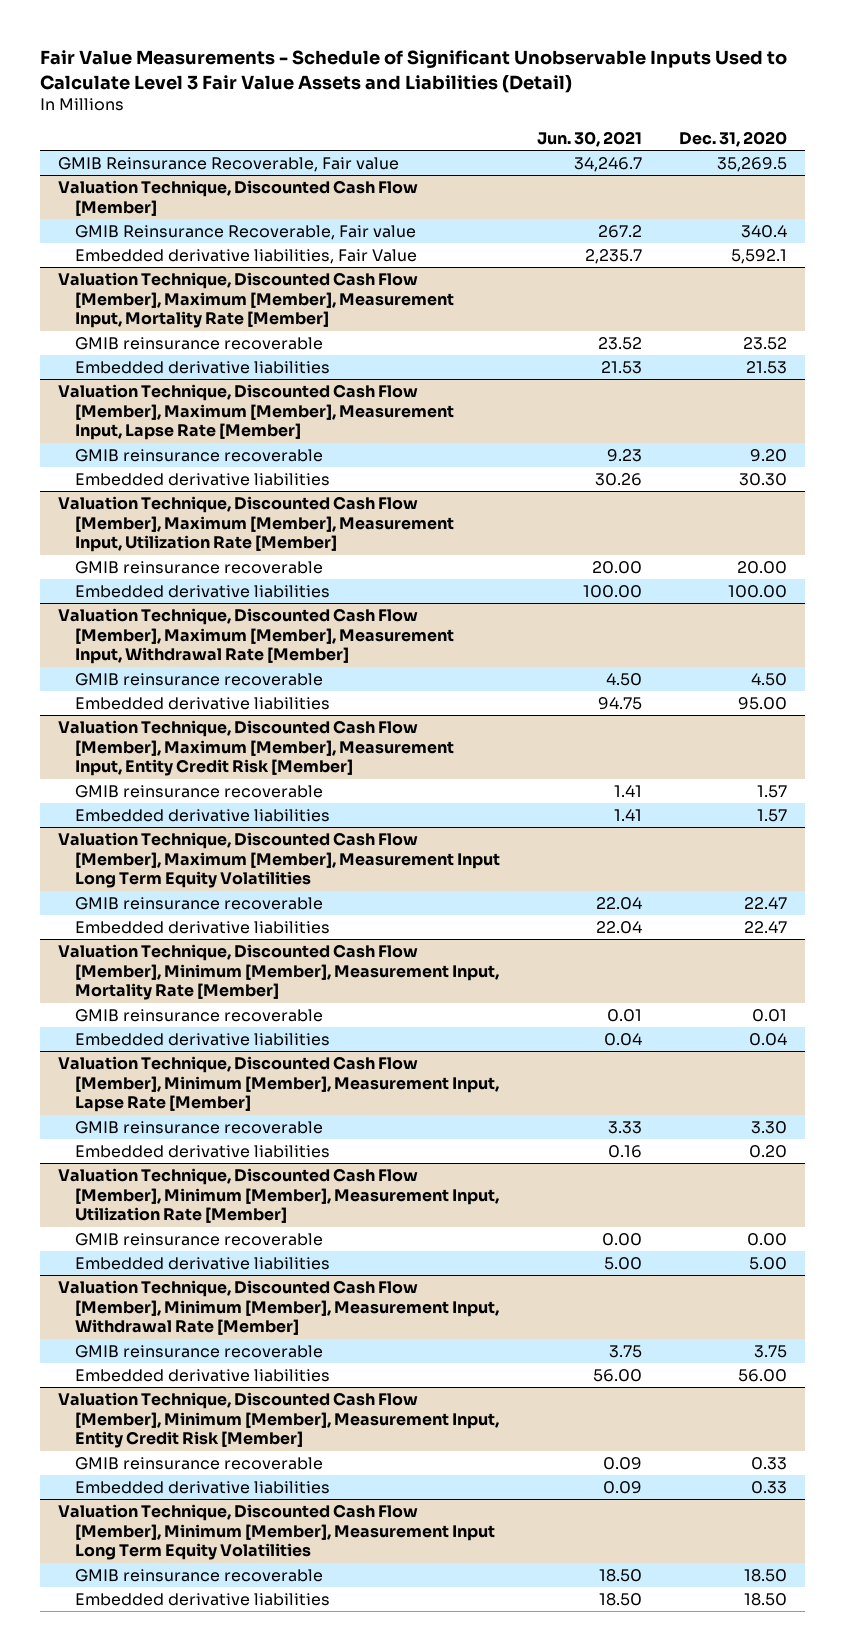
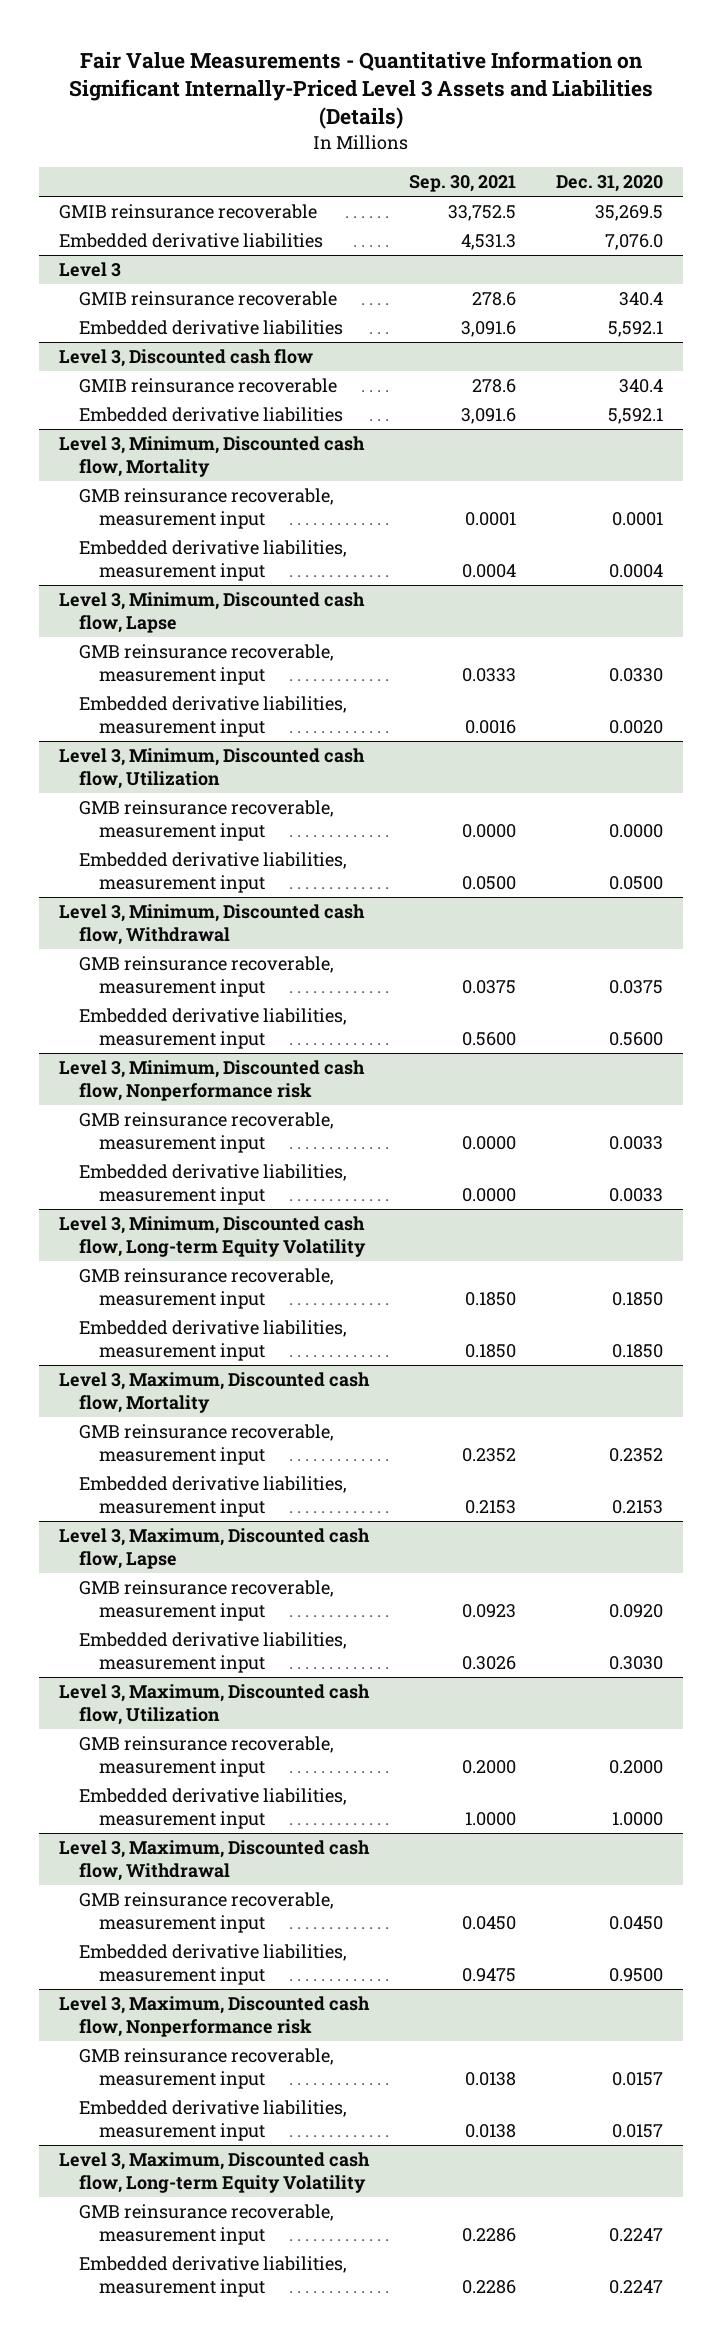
- Fair Value Measurements - Schedule of Significant Unobservable Inputs Used to Calculate Level 3 Fair Value Assets and Liabilities (Detail)
+ Fair Value Measurements - Quantitative Information on Significant Internally-Priced Level 3 Assets and Liabilities (Details)
- | Jun. 30, 2021 | Dec. 31, 2020
+ | Sep. 30, 2021 | Dec. 31, 2020
- GMIB Reinsurance Recoverable, Fair value | 34,246.7 | 35,269.5
- Valuation Technique, Discounted Cash Flow [Member]
- GMIB Reinsurance Recoverable, Fair value | 267.2 | 340.4
- Embedded derivative liabilities, Fair Value | 2,235.7 | 5,592.1
- Valuation Technique, Discounted Cash Flow [Member], Maximum [Member], Measurement Input, Mortality Rate [Member]
- GMIB reinsurance recoverable | 23.52 | 23.52
- Embedded derivative liabilities | 21.53 | 21.53
- Valuation Technique, Discounted Cash Flow [Member], Maximum [Member], Measurement Input, Lapse Rate [Member]
- GMIB reinsurance recoverable | 9.23 | 9.20
- Embedded derivative liabilities | 30.26 | 30.30
- Valuation Technique, Discounted Cash Flow [Member], Maximum [Member], Measurement Input, Utilization Rate [Member]
- GMIB reinsurance recoverable | 20.00 | 20.00
- Embedded derivative liabilities | 100.00 | 100.00
- Valuation Technique, Discounted Cash Flow [Member], Maximum [Member], Measurement Input, Withdrawal Rate [Member]
- GMIB reinsurance recoverable | 4.50 | 4.50
- Embedded derivative liabilities | 94.75 | 95.00
- Valuation Technique, Discounted Cash Flow [Member], Maximum [Member], Measurement Input, Entity Credit Risk [Member]
- GMIB reinsurance recoverable | 1.41 | 1.57
- Embedded derivative liabilities | 1.41 | 1.57
- Valuation Technique, Discounted Cash Flow [Member], Maximum [Member], Measurement Input Long Term Equity Volatilities
- GMIB reinsurance recoverable | 22.04 | 22.47
- Embedded derivative liabilities | 22.04 | 22.47
- Valuation Technique, Discounted Cash Flow [Member], Minimum [Member], Measurement Input, Mortality Rate [Member]
- GMIB reinsurance recoverable | 0.01 | 0.01
- Embedded derivative liabilities | 0.04 | 0.04
- Valuation Technique, Discounted Cash Flow [Member], Minimum [Member], Measurement Input, Lapse Rate [Member]
- GMIB reinsurance recoverable | 3.33 | 3.30
- Embedded derivative liabilities | 0.16 | 0.20
- Valuation Technique, Discounted Cash Flow [Member], Minimum [Member], Measurement Input, Utilization Rate [Member]
- GMIB reinsurance recoverable | 0.00 | 0.00
- Embedded derivative liabilities | 5.00 | 5.00
- Valuation Technique, Discounted Cash Flow [Member], Minimum [Member], Measurement Input, Withdrawal Rate [Member]
- GMIB reinsurance recoverable | 3.75 | 3.75
- Embedded derivative liabilities | 56.00 | 56.00
- Valuation Technique, Discounted Cash Flow [Member], Minimum [Member], Measurement Input, Entity Credit Risk [Member]
- GMIB reinsurance recoverable | 0.09 | 0.33
- Embedded derivative liabilities | 0.09 | 0.33
- Valuation Technique, Discounted Cash Flow [Member], Minimum [Member], Measurement Input Long Term Equity Volatilities
- GMIB reinsurance recoverable | 18.50 | 18.50
- Embedded derivative liabilities | 18.50 | 18.50
+ GMIB reinsurance recoverable | 33,752.5 | 35,269.5
+ Embedded derivative liabilities | 4,531.3 | 7,076.0
+ Level 3
+ GMIB reinsurance recoverable | 278.6 | 340.4
+ Embedded derivative liabilities | 3,091.6 | 5,592.1
+ Level 3, Discounted cash flow
+ GMIB reinsurance recoverable | 278.6 | 340.4
+ Embedded derivative liabilities | 3,091.6 | 5,592.1
+ Level 3, Minimum, Discounted cash flow, Mortality
+ GMB reinsurance recoverable, measurement input | 0.0001 | 0.0001
+ Embedded derivative liabilities, measurement input | 0.0004 | 0.0004
+ Level 3, Minimum, Discounted cash flow, Lapse
+ GMB reinsurance recoverable, measurement input | 0.0333 | 0.0330
+ Embedded derivative liabilities, measurement input | 0.0016 | 0.0020
+ Level 3, Minimum, Discounted cash flow, Utilization
+ GMB reinsurance recoverable, measurement input | 0.0000 | 0.0000
+ Embedded derivative liabilities, measurement input | 0.0500 | 0.0500
+ Level 3, Minimum, Discounted cash flow, Withdrawal
+ GMB reinsurance recoverable, measurement input | 0.0375 | 0.0375
+ Embedded derivative liabilities, measurement input | 0.5600 | 0.5600
+ Level 3, Minimum, Discounted cash flow, Nonperformance risk
+ GMB reinsurance recoverable, measurement input | 0.0000 | 0.0033
+ Embedded derivative liabilities, measurement input | 0.0000 | 0.0033
+ Level 3, Minimum, Discounted cash flow, Long-term Equity Volatility
+ GMB reinsurance recoverable, measurement input | 0.1850 | 0.1850
+ Embedded derivative liabilities, measurement input | 0.1850 | 0.1850
+ Level 3, Maximum, Discounted cash flow, Mortality
+ GMB reinsurance recoverable, measurement input | 0.2352 | 0.2352
+ Embedded derivative liabilities, measurement input | 0.2153 | 0.2153
+ Level 3, Maximum, Discounted cash flow, Lapse
+ GMB reinsurance recoverable, measurement input | 0.0923 | 0.0920
+ Embedded derivative liabilities, measurement input | 0.3026 | 0.3030
+ Level 3, Maximum, Discounted cash flow, Utilization
+ GMB reinsurance recoverable, measurement input | 0.2000 | 0.2000
+ Embedded derivative liabilities, measurement input | 1.0000 | 1.0000
+ Level 3, Maximum, Discounted cash flow, Withdrawal
+ GMB reinsurance recoverable, measurement input | 0.0450 | 0.0450
+ Embedded derivative liabilities, measurement input | 0.9475 | 0.9500
+ Level 3, Maximum, Discounted cash flow, Nonperformance risk
+ GMB reinsurance recoverable, measurement input | 0.0138 | 0.0157
+ Embedded derivative liabilities, measurement input | 0.0138 | 0.0157
+ Level 3, Maximum, Discounted cash flow, Long-term Equity Volatility
+ GMB reinsurance recoverable, measurement input | 0.2286 | 0.2247
+ Embedded derivative liabilities, measurement input | 0.2286 | 0.2247

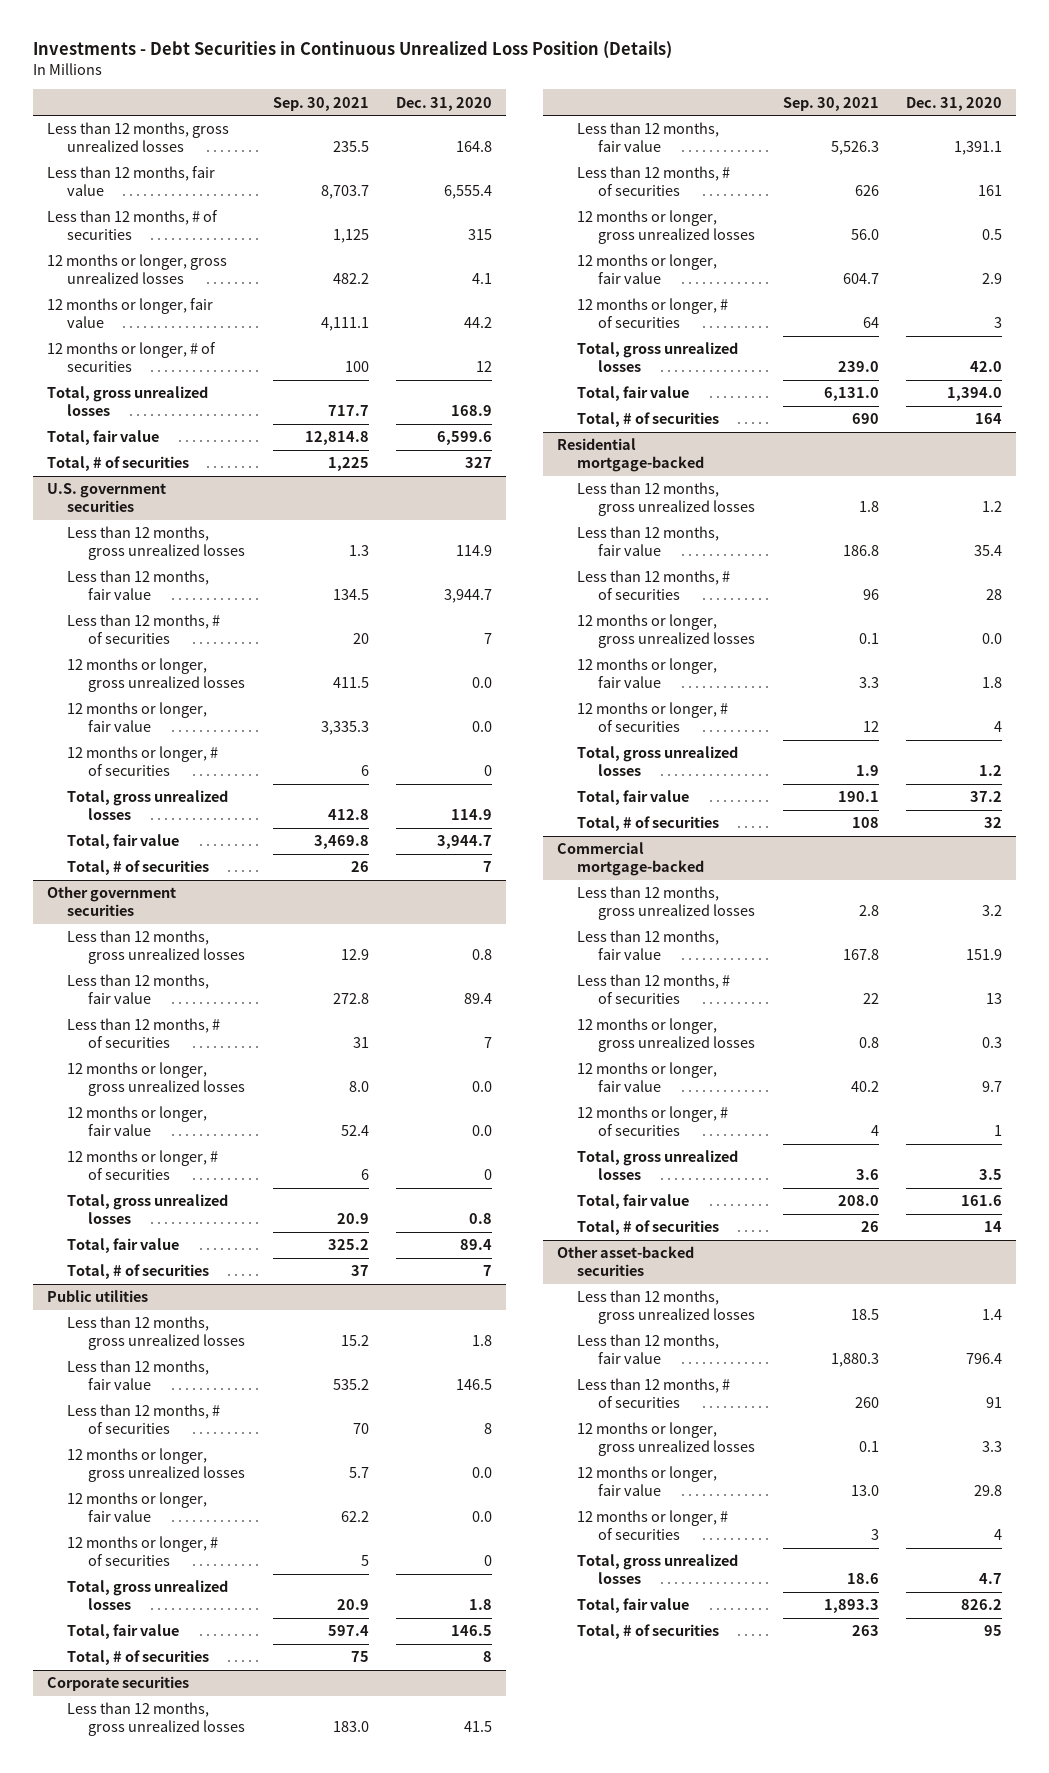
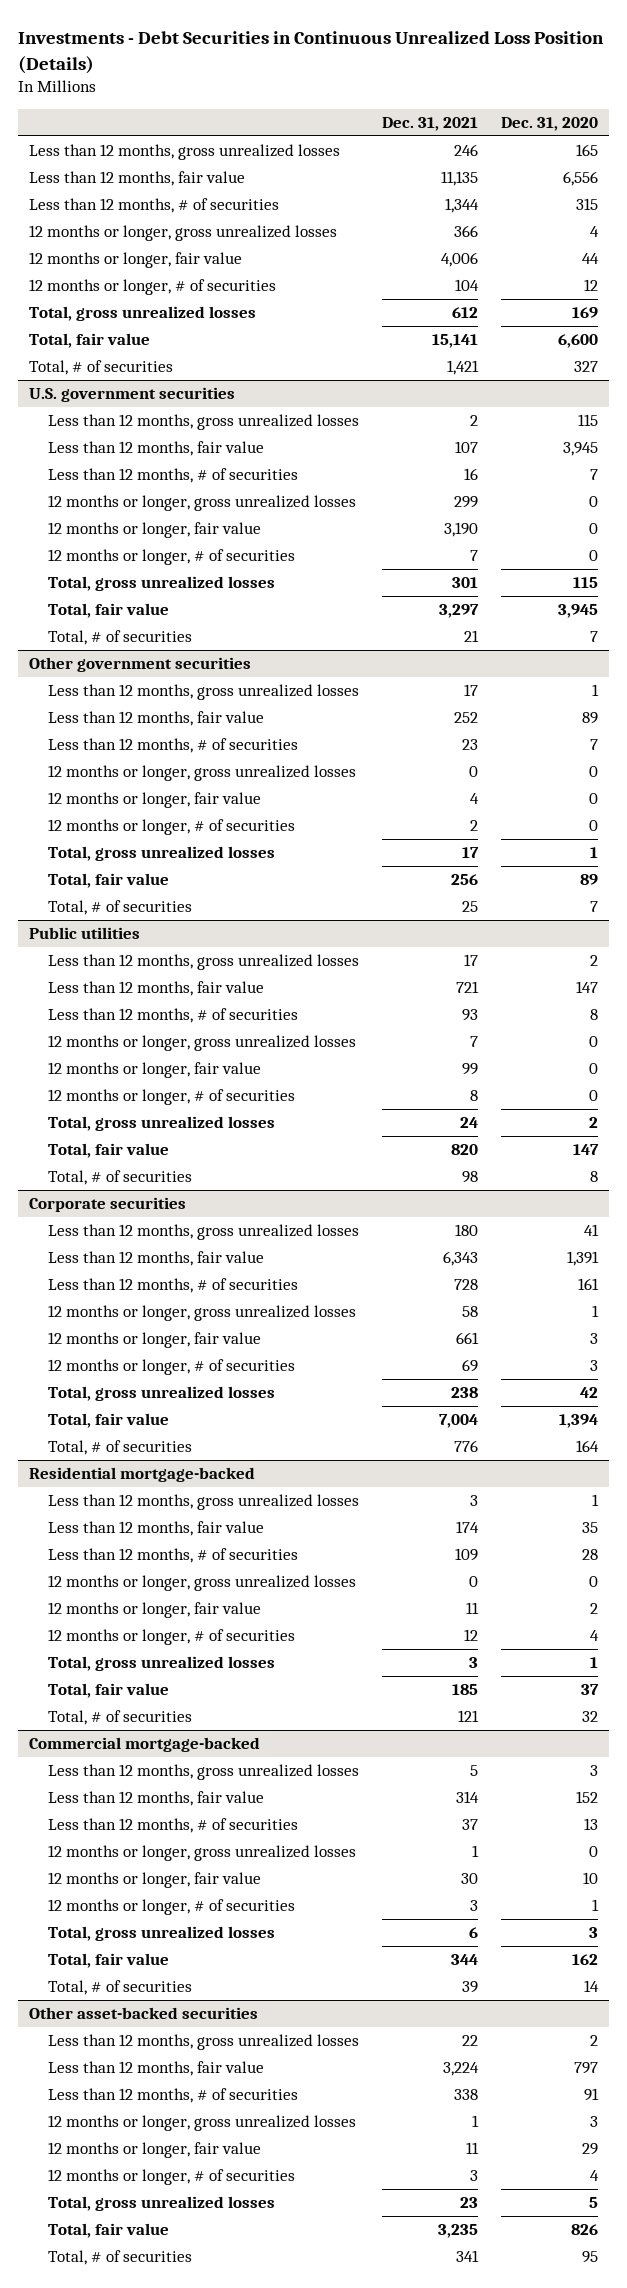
- | Sep. 30, 2021 | Dec. 31, 2020
+ | Dec. 31, 2021 | Dec. 31, 2020
- Less than 12 months, gross unrealized losses | 235.5 | 164.8
- Less than 12 months, fair value | 8,703.7 | 6,555.4
+ Less than 12 months, gross unrealized losses | 246 | 165
+ Less than 12 months, fair value | 11,135 | 6,556
- 12 months or longer, gross unrealized losses | 482.2 | 4.1
- 12 months or longer, fair value | 4,111.1 | 44.2
+ 12 months or longer, gross unrealized losses | 366 | 4
+ 12 months or longer, fair value | 4,006 | 44
- Total, gross unrealized losses | 717.7 | 168.9
- Total, fair value | 12,814.8 | 6,599.6
+ Total, gross unrealized losses | 612 | 169
+ Total, fair value | 15,141 | 6,600
@ U.S. government securities
- Less than 12 months, gross unrealized losses | 1.3 | 114.9
- Less than 12 months, fair value | 134.5 | 3,944.7
+ Less than 12 months, gross unrealized losses | 2 | 115
+ Less than 12 months, fair value | 107 | 3,945
- 12 months or longer, gross unrealized losses | 411.5 | 0.0
- 12 months or longer, fair value | 3,335.3 | 0.0
+ 12 months or longer, gross unrealized losses | 299 | 0
+ 12 months or longer, fair value | 3,190 | 0
- Total, gross unrealized losses | 412.8 | 114.9
- Total, fair value | 3,469.8 | 3,944.7
+ Total, gross unrealized losses | 301 | 115
+ Total, fair value | 3,297 | 3,945
@ Other government securities
- Less than 12 months, gross unrealized losses | 12.9 | 0.8
- Less than 12 months, fair value | 272.8 | 89.4
+ Less than 12 months, gross unrealized losses | 17 | 1
+ Less than 12 months, fair value | 252 | 89
- 12 months or longer, gross unrealized losses | 8.0 | 0.0
- 12 months or longer, fair value | 52.4 | 0.0
+ 12 months or longer, gross unrealized losses | 0 | 0
+ 12 months or longer, fair value | 4 | 0
- Total, gross unrealized losses | 20.9 | 0.8
- Total, fair value | 325.2 | 89.4
+ Total, gross unrealized losses | 17 | 1
+ Total, fair value | 256 | 89
@ Public utilities
- Less than 12 months, gross unrealized losses | 15.2 | 1.8
- Less than 12 months, fair value | 535.2 | 146.5
+ Less than 12 months, gross unrealized losses | 17 | 2
+ Less than 12 months, fair value | 721 | 147
- 12 months or longer, gross unrealized losses | 5.7 | 0.0
- 12 months or longer, fair value | 62.2 | 0.0
+ 12 months or longer, gross unrealized losses | 7 | 0
+ 12 months or longer, fair value | 99 | 0
- Total, gross unrealized losses | 20.9 | 1.8
- Total, fair value | 597.4 | 146.5
+ Total, gross unrealized losses | 24 | 2
+ Total, fair value | 820 | 147
@ Corporate securities
- Less than 12 months, gross unrealized losses | 183.0 | 41.5
- Less than 12 months, fair value | 5,526.3 | 1,391.1
+ Less than 12 months, gross unrealized losses | 180 | 41
+ Less than 12 months, fair value | 6,343 | 1,391
- 12 months or longer, gross unrealized losses | 56.0 | 0.5
- 12 months or longer, fair value | 604.7 | 2.9
+ 12 months or longer, gross unrealized losses | 58 | 1
+ 12 months or longer, fair value | 661 | 3
- Total, gross unrealized losses | 239.0 | 42.0
- Total, fair value | 6,131.0 | 1,394.0
+ Total, gross unrealized losses | 238 | 42
+ Total, fair value | 7,004 | 1,394
@ Residential mortgage-backed
- Less than 12 months, gross unrealized losses | 1.8 | 1.2
- Less than 12 months, fair value | 186.8 | 35.4
+ Less than 12 months, gross unrealized losses | 3 | 1
+ Less than 12 months, fair value | 174 | 35
- 12 months or longer, gross unrealized losses | 0.1 | 0.0
- 12 months or longer, fair value | 3.3 | 1.8
+ 12 months or longer, gross unrealized losses | 0 | 0
+ 12 months or longer, fair value | 11 | 2
- Total, gross unrealized losses | 1.9 | 1.2
- Total, fair value | 190.1 | 37.2
+ Total, gross unrealized losses | 3 | 1
+ Total, fair value | 185 | 37
@ Commercial mortgage-backed
- Less than 12 months, gross unrealized losses | 2.8 | 3.2
- Less than 12 months, fair value | 167.8 | 151.9
+ Less than 12 months, gross unrealized losses | 5 | 3
+ Less than 12 months, fair value | 314 | 152
- 12 months or longer, gross unrealized losses | 0.8 | 0.3
- 12 months or longer, fair value | 40.2 | 9.7
+ 12 months or longer, gross unrealized losses | 1 | 0
+ 12 months or longer, fair value | 30 | 10
- Total, gross unrealized losses | 3.6 | 3.5
- Total, fair value | 208.0 | 161.6
+ Total, gross unrealized losses | 6 | 3
+ Total, fair value | 344 | 162
@ Other asset-backed securities
- Less than 12 months, gross unrealized losses | 18.5 | 1.4
- Less than 12 months, fair value | 1,880.3 | 796.4
+ Less than 12 months, gross unrealized losses | 22 | 2
+ Less than 12 months, fair value | 3,224 | 797
- 12 months or longer, gross unrealized losses | 0.1 | 3.3
- 12 months or longer, fair value | 13.0 | 29.8
+ 12 months or longer, gross unrealized losses | 1 | 3
+ 12 months or longer, fair value | 11 | 29
- Total, gross unrealized losses | 18.6 | 4.7
- Total, fair value | 1,893.3 | 826.2
+ Total, gross unrealized losses | 23 | 5
+ Total, fair value | 3,235 | 826

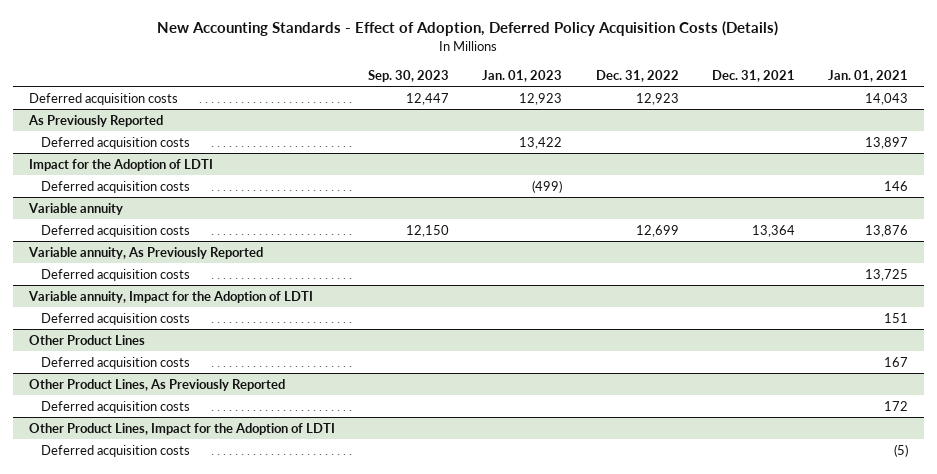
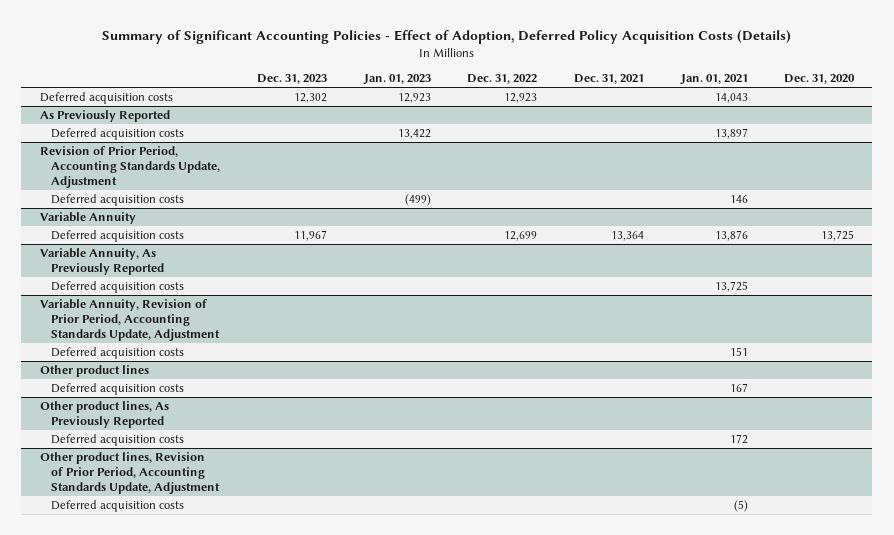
- New Accounting Standards - Effect of Adoption, Deferred Policy Acquisition Costs (Details)
+ Summary of Significant Accounting Policies - Effect of Adoption, Deferred Policy Acquisition Costs (Details)
- | Sep. 30, 2023 | Jan. 01, 2023 | Dec. 31, 2022 | Dec. 31, 2021 | Jan. 01, 2021
+ | Dec. 31, 2023 | Jan. 01, 2023 | Dec. 31, 2022 | Dec. 31, 2021 | Jan. 01, 2021 | Dec. 31, 2020
- Impact for the Adoption of LDTI
+ Revision of Prior Period, Accounting Standards Update, Adjustment
- Variable annuity
+ Variable Annuity
- Variable annuity, As Previously Reported
+ Variable Annuity, As Previously Reported
- Variable annuity, Impact for the Adoption of LDTI
+ Variable Annuity, Revision of Prior Period, Accounting Standards Update, Adjustment
- Other Product Lines
+ Other product lines
- Other Product Lines, As Previously Reported
+ Other product lines, As Previously Reported
- Other Product Lines, Impact for the Adoption of LDTI
+ Other product lines, Revision of Prior Period, Accounting Standards Update, Adjustment

